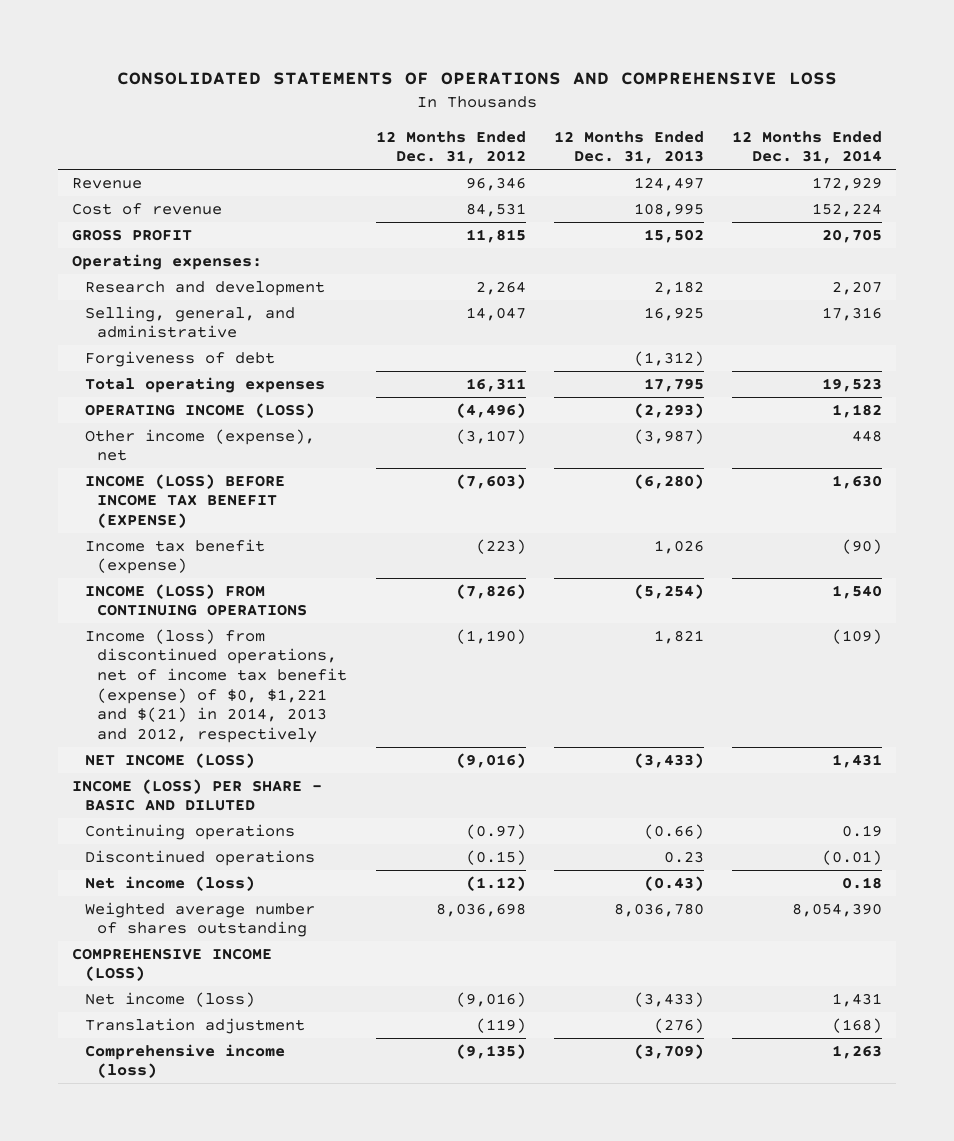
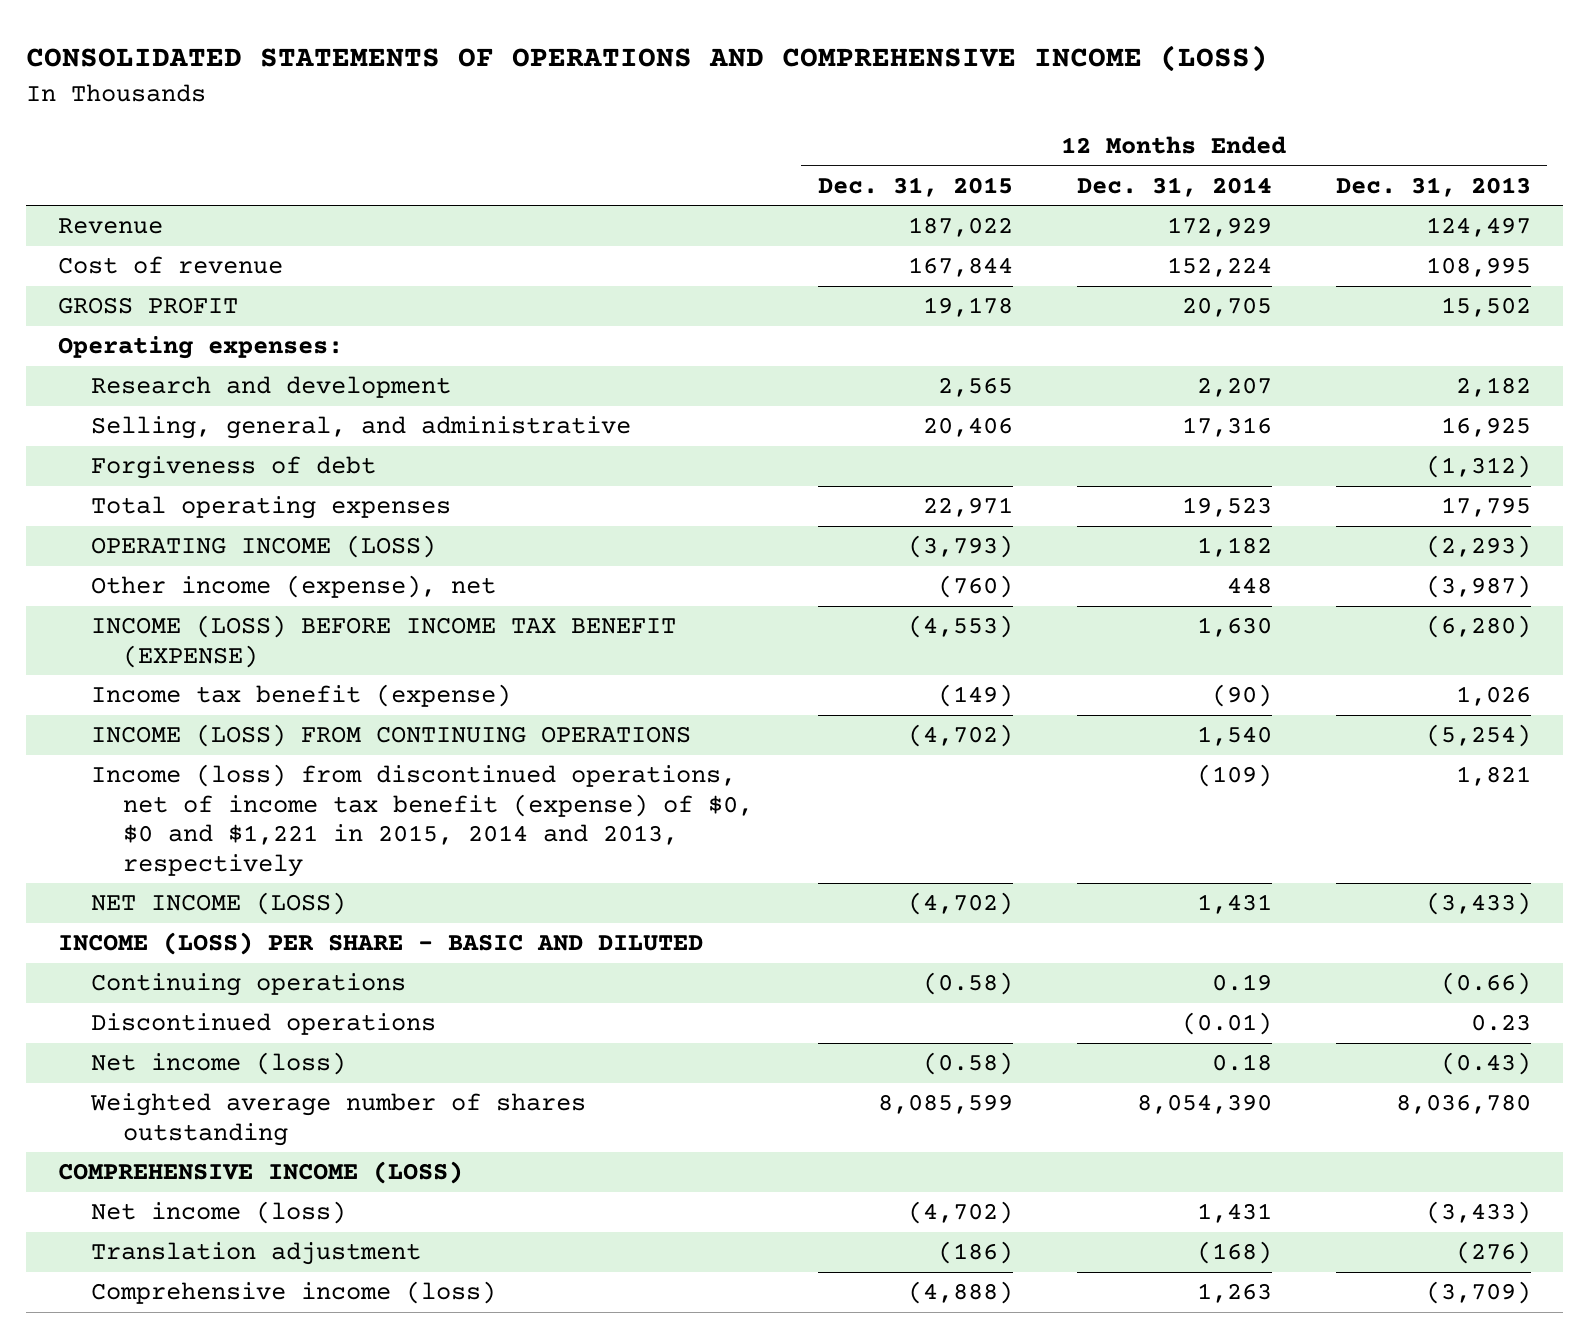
- CONSOLIDATED STATEMENTS OF OPERATIONS AND COMPREHENSIVE LOSS
+ CONSOLIDATED STATEMENTS OF OPERATIONS AND COMPREHENSIVE INCOME (LOSS)
- | 12 Months Ended Dec. 31, 2012 | 12 Months Ended Dec. 31, 2013 | 12 Months Ended Dec. 31, 2014
+ | 12 Months Ended Dec. 31, 2015 | 12 Months Ended Dec. 31, 2014 | 12 Months Ended Dec. 31, 2013
- Income (loss) from discontinued operations, net of income tax benefit (expense) of $0, $1,221 and $(21) in 2014, 2013 and 2012, respectively | (1,190) | 1,821 | (109)
+ Income (loss) from discontinued operations, net of income tax benefit (expense) of $0, $0 and $1,221 in 2015, 2014 and 2013, respectively | | (109) | 1,821

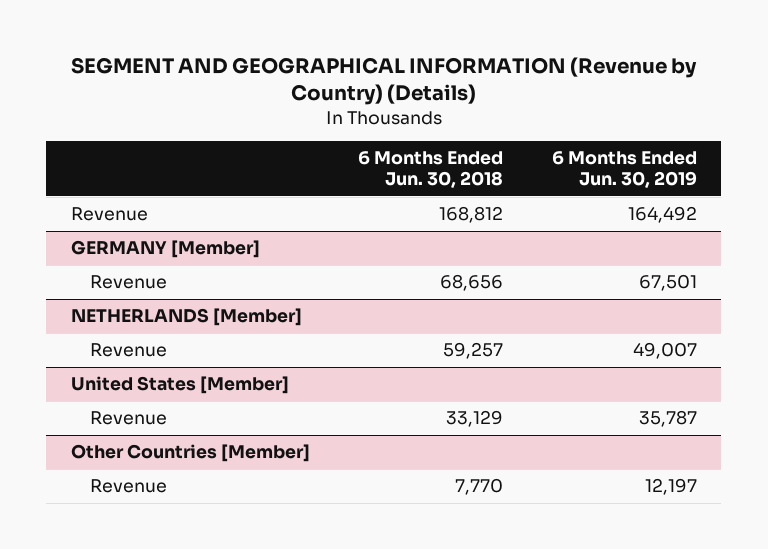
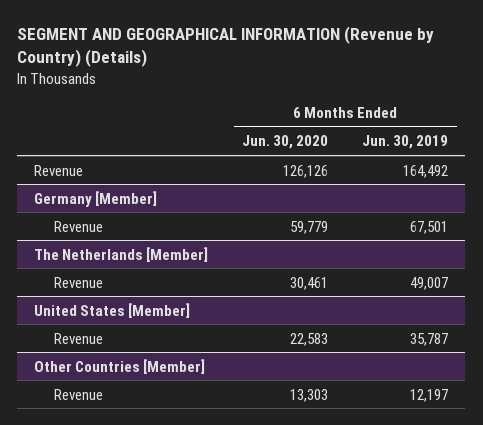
- | 6 Months Ended Jun. 30, 2018 | 6 Months Ended Jun. 30, 2019
+ | 6 Months Ended Jun. 30, 2020 | 6 Months Ended Jun. 30, 2019
- GERMANY [Member]
+ Germany [Member]
- NETHERLANDS [Member]
+ The Netherlands [Member]

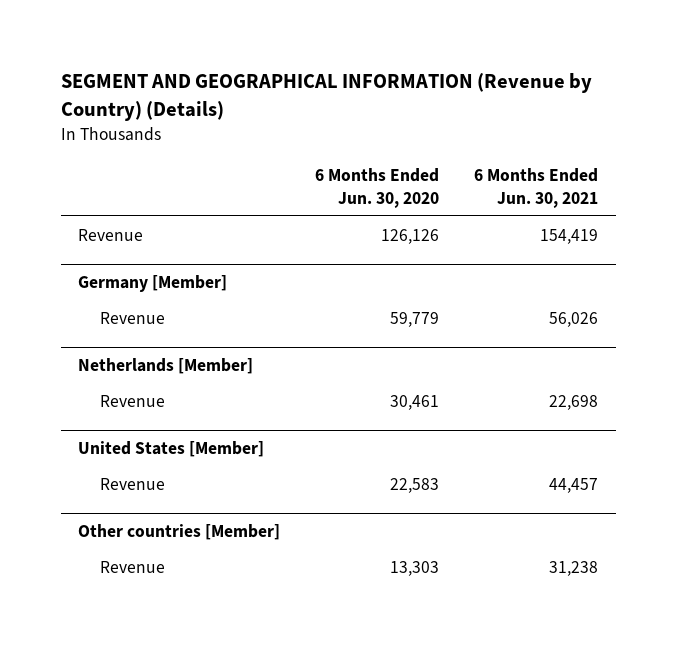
- | 6 Months Ended Jun. 30, 2020 | 6 Months Ended Jun. 30, 2019
+ | 6 Months Ended Jun. 30, 2020 | 6 Months Ended Jun. 30, 2021
- The Netherlands [Member]
+ Netherlands [Member]
- Other Countries [Member]
+ Other countries [Member]

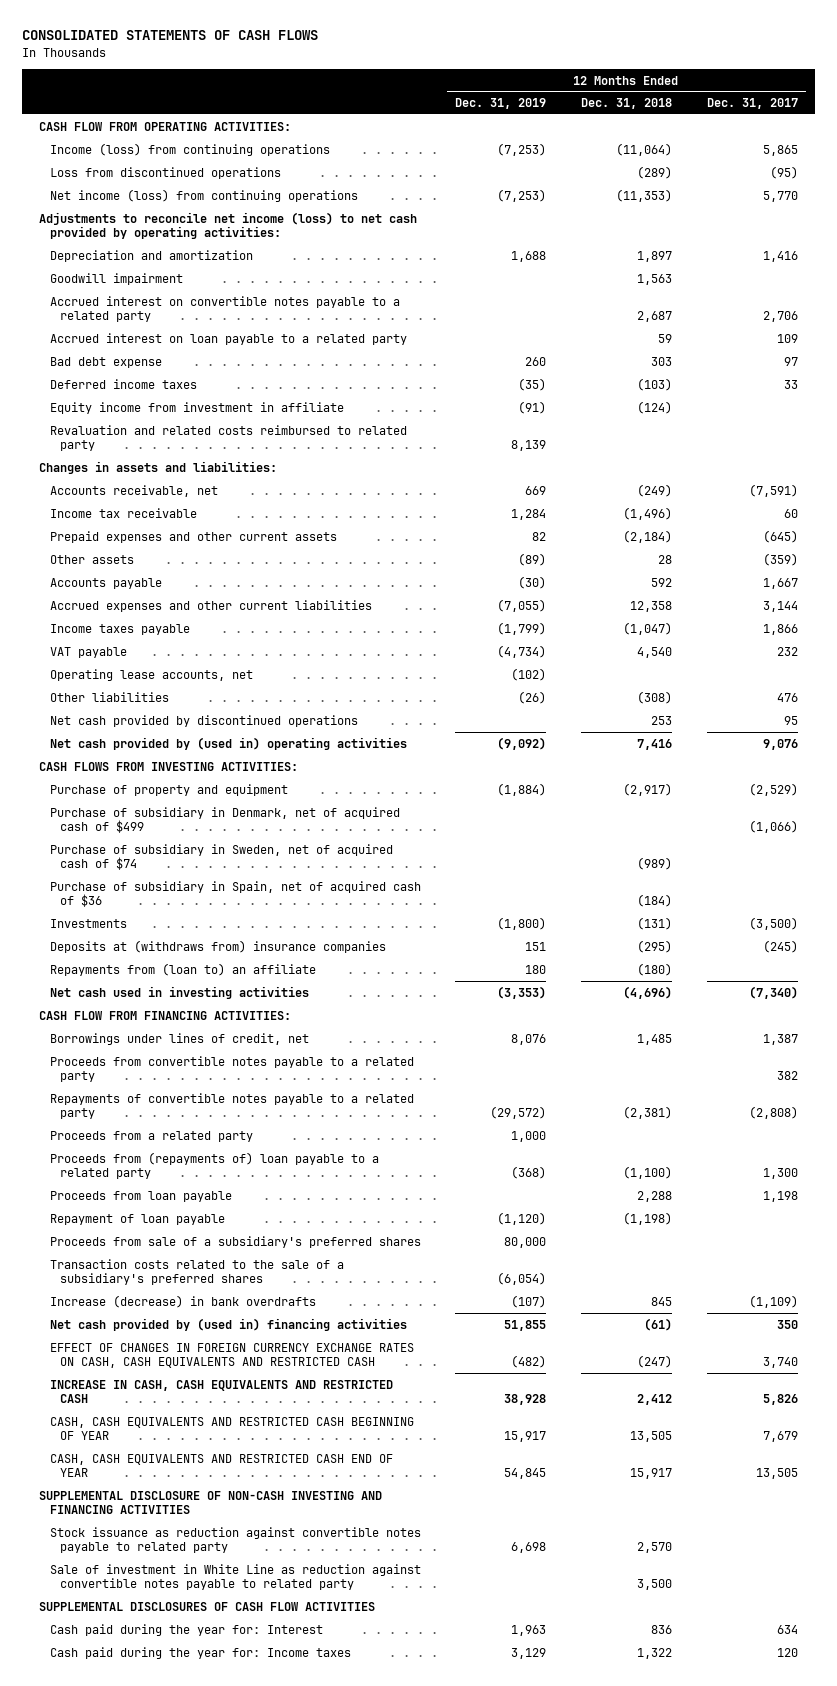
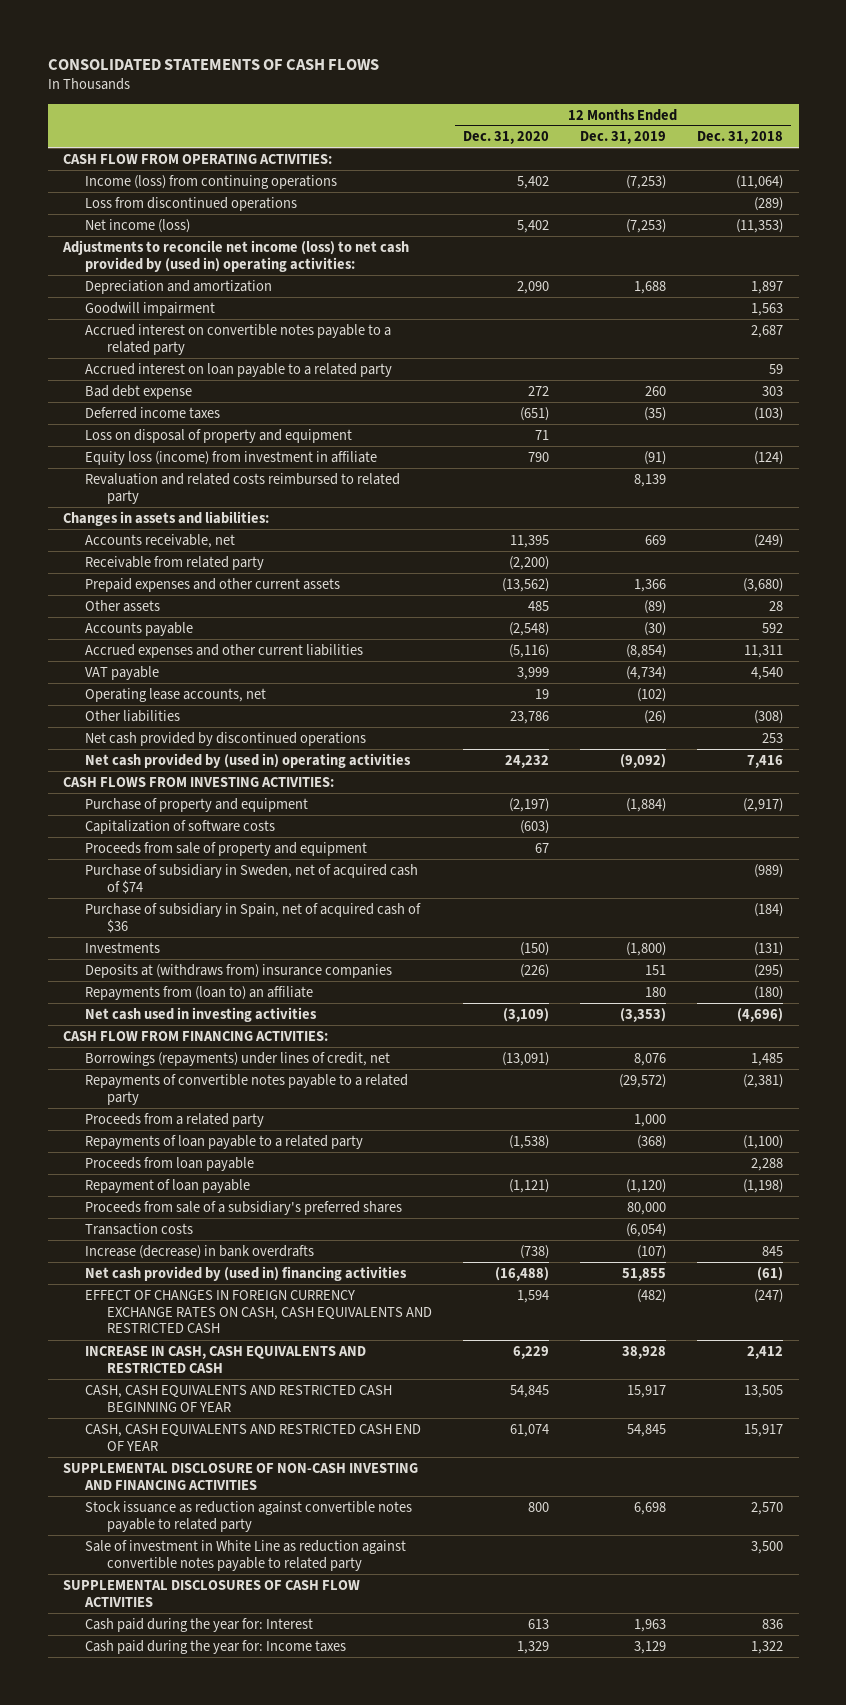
- | 12 Months Ended Dec. 31, 2019 | 12 Months Ended Dec. 31, 2018 | 12 Months Ended Dec. 31, 2017
+ | 12 Months Ended Dec. 31, 2020 | 12 Months Ended Dec. 31, 2019 | 12 Months Ended Dec. 31, 2018
- Net income (loss) from continuing operations | (7,253) | (11,353) | 5,770
- Adjustments to reconcile net income (loss) to net cash provided by operating activities:
+ Net income (loss) | 5,402 | (7,253) | (11,353)
+ Adjustments to reconcile net income (loss) to net cash provided by (used in) operating activities:
- Equity income from investment in affiliate | (91) | (124) |
+ Loss on disposal of property and equipment | 71 | |
+ Equity loss (income) from investment in affiliate | 790 | (91) | (124)
- Income tax receivable | 1,284 | (1,496) | 60
- Prepaid expenses and other current assets | 82 | (2,184) | (645)
+ Receivable from related party | (2,200) | |
+ Prepaid expenses and other current assets | (13,562) | 1,366 | (3,680)
- Accrued expenses and other current liabilities | (7,055) | 12,358 | 3,144
- Income taxes payable | (1,799) | (1,047) | 1,866
+ Accrued expenses and other current liabilities | (5,116) | (8,854) | 11,311
- Purchase of subsidiary in Denmark, net of acquired cash of $499 | | | (1,066)
+ Capitalization of software costs | (603) | |
+ Proceeds from sale of property and equipment | 67 | |
- Borrowings under lines of credit, net | 8,076 | 1,485 | 1,387
- Proceeds from convertible notes payable to a related party | | | 382
+ Borrowings (repayments) under lines of credit, net | (13,091) | 8,076 | 1,485
- Proceeds from (repayments of) loan payable to a related party | (368) | (1,100) | 1,300
+ Repayments of loan payable to a related party | (1,538) | (368) | (1,100)
- Transaction costs related to the sale of a subsidiary's preferred shares | (6,054) | |
+ Transaction costs | | (6,054) |

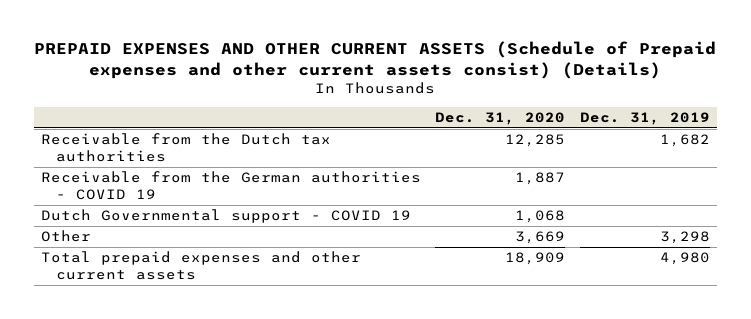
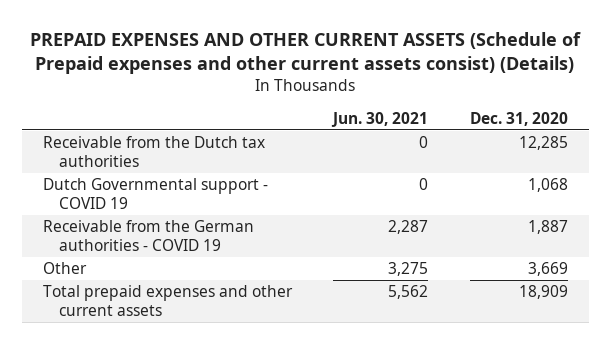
- | Dec. 31, 2020 | Dec. 31, 2019
+ | Jun. 30, 2021 | Dec. 31, 2020
moved down: Receivable from the German authorities - COVID 19 | 2,287 | 1,887

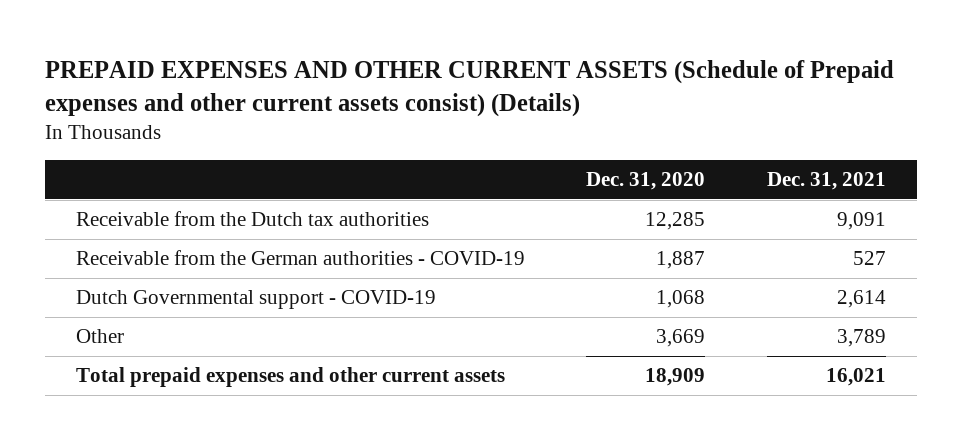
- | Jun. 30, 2021 | Dec. 31, 2020
+ | Dec. 31, 2020 | Dec. 31, 2021
- Dutch Governmental support - COVID 19 | 0 | 1,068
- Receivable from the German authorities - COVID 19 | 2,287 | 1,887
+ Receivable from the German authorities - COVID-19 | 1,887 | 527
+ Dutch Governmental support - COVID-19 | 1,068 | 2,614

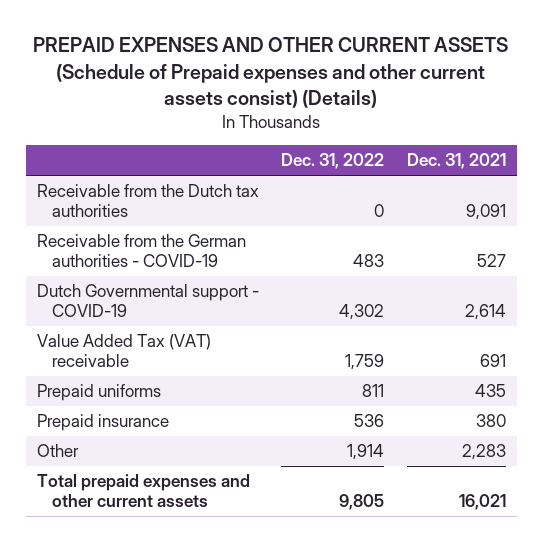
- | Dec. 31, 2020 | Dec. 31, 2021
+ | Dec. 31, 2022 | Dec. 31, 2021
- Other | 3,669 | 3,789
+ Value Added Tax (VAT) receivable | 1,759 | 691
+ Prepaid uniforms | 811 | 435
+ Prepaid insurance | 536 | 380
+ Other | 1,914 | 2,283

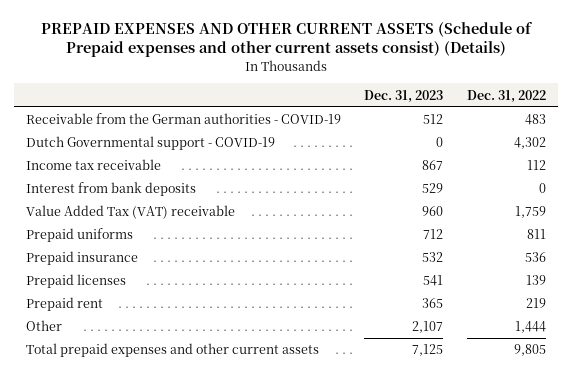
- | Dec. 31, 2022 | Dec. 31, 2021
+ | Dec. 31, 2023 | Dec. 31, 2022
- Receivable from the Dutch tax authorities | 0 | 9,091
+ Income tax receivable | 867 | 112
+ Interest from bank deposits | 529 | 0
- Other | 1,914 | 2,283
+ Prepaid licenses | 541 | 139
+ Prepaid rent | 365 | 219
+ Other | 2,107 | 1,444

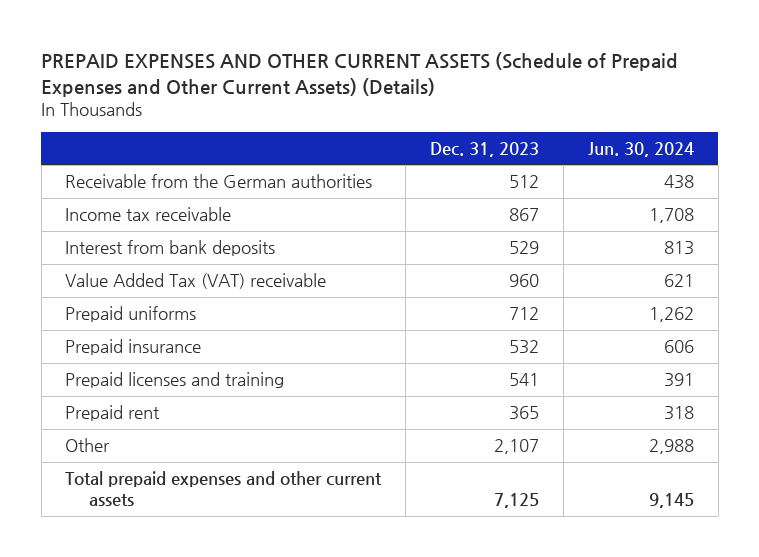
- PREPAID EXPENSES AND OTHER CURRENT ASSETS (Schedule of Prepaid expenses and other current assets consist) (Details)
+ PREPAID EXPENSES AND OTHER CURRENT ASSETS (Schedule of Prepaid Expenses and Other Current Assets) (Details)
- | Dec. 31, 2023 | Dec. 31, 2022
+ | Dec. 31, 2023 | Jun. 30, 2024
- Receivable from the German authorities - COVID-19 | 512 | 483
- Dutch Governmental support - COVID-19 | 0 | 4,302
+ Receivable from the German authorities | 512 | 438
- Prepaid licenses | 541 | 139
+ Prepaid licenses and training | 541 | 391

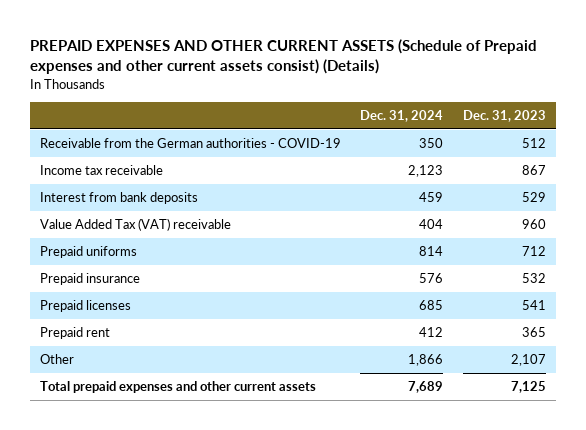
- PREPAID EXPENSES AND OTHER CURRENT ASSETS (Schedule of Prepaid Expenses and Other Current Assets) (Details)
+ PREPAID EXPENSES AND OTHER CURRENT ASSETS (Schedule of Prepaid expenses and other current assets consist) (Details)
- | Dec. 31, 2023 | Jun. 30, 2024
+ | Dec. 31, 2024 | Dec. 31, 2023
- Receivable from the German authorities | 512 | 438
+ Receivable from the German authorities - COVID-19 | 350 | 512
- Prepaid licenses and training | 541 | 391
+ Prepaid licenses | 685 | 541

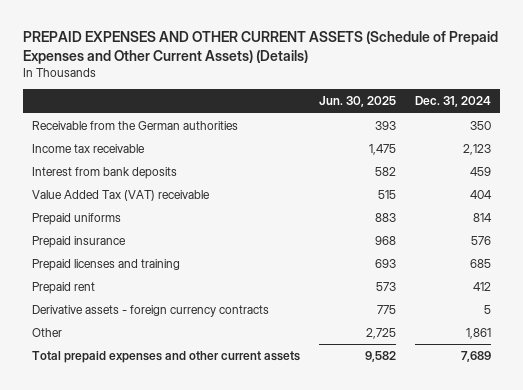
- PREPAID EXPENSES AND OTHER CURRENT ASSETS (Schedule of Prepaid expenses and other current assets consist) (Details)
+ PREPAID EXPENSES AND OTHER CURRENT ASSETS (Schedule of Prepaid Expenses and Other Current Assets) (Details)
- | Dec. 31, 2024 | Dec. 31, 2023
+ | Jun. 30, 2025 | Dec. 31, 2024
- Receivable from the German authorities - COVID-19 | 350 | 512
+ Receivable from the German authorities | 393 | 350
- Prepaid licenses | 685 | 541
+ Prepaid licenses and training | 693 | 685
- Other | 1,866 | 2,107
+ Derivative assets - foreign currency contracts | 775 | 5
+ Other | 2,725 | 1,861

